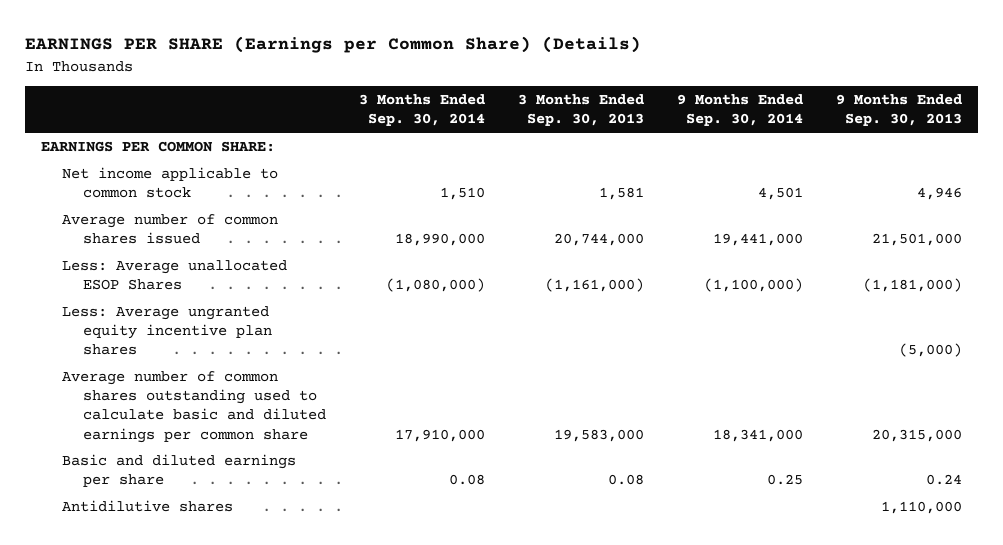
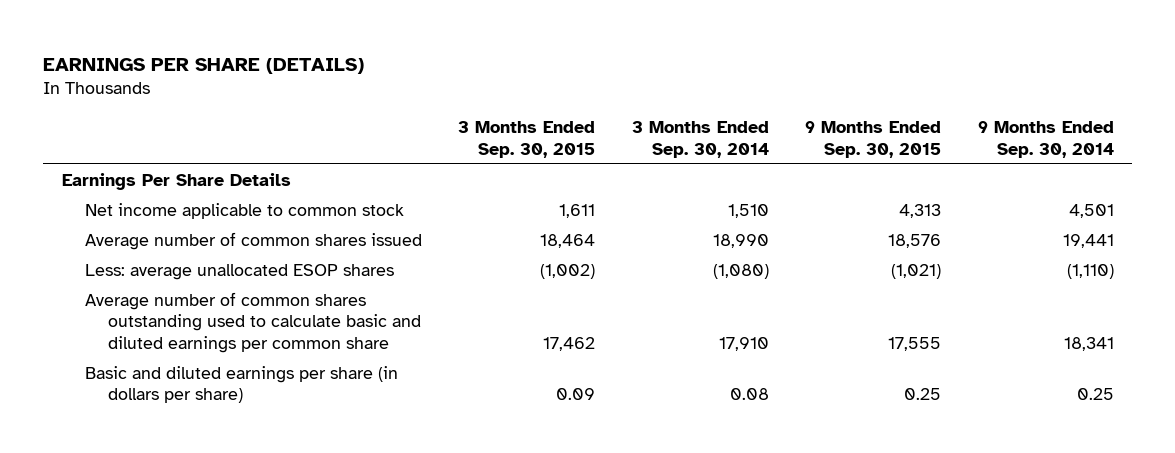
- EARNINGS PER SHARE (Earnings per Common Share) (Details)
+ EARNINGS PER SHARE (DETAILS)
- | 3 Months Ended Sep. 30, 2014 | 3 Months Ended Sep. 30, 2013 | 9 Months Ended Sep. 30, 2014 | 9 Months Ended Sep. 30, 2013
+ | 3 Months Ended Sep. 30, 2015 | 3 Months Ended Sep. 30, 2014 | 9 Months Ended Sep. 30, 2015 | 9 Months Ended Sep. 30, 2014
- EARNINGS PER COMMON SHARE:
+ Earnings Per Share Details
- Average number of common shares issued | 18,990,000 | 20,744,000 | 19,441,000 | 21,501,000
- Less: Average unallocated ESOP Shares | (1,080,000) | (1,161,000) | (1,100,000) | (1,181,000)
- Less: Average ungranted equity incentive plan shares | | | | (5,000)
- Average number of common shares outstanding used to calculate basic and diluted earnings per common share | 17,910,000 | 19,583,000 | 18,341,000 | 20,315,000
- Basic and diluted earnings per share | 0.08 | 0.08 | 0.25 | 0.24
- Antidilutive shares | | | | 1,110,000
+ Average number of common shares issued | 18,464 | 18,990 | 18,576 | 19,441
+ Less: average unallocated ESOP shares | (1,002) | (1,080) | (1,021) | (1,110)
+ Average number of common shares outstanding used to calculate basic and diluted earnings per common share | 17,462 | 17,910 | 17,555 | 18,341
+ Basic and diluted earnings per share (in dollars per share) | 0.09 | 0.08 | 0.25 | 0.25

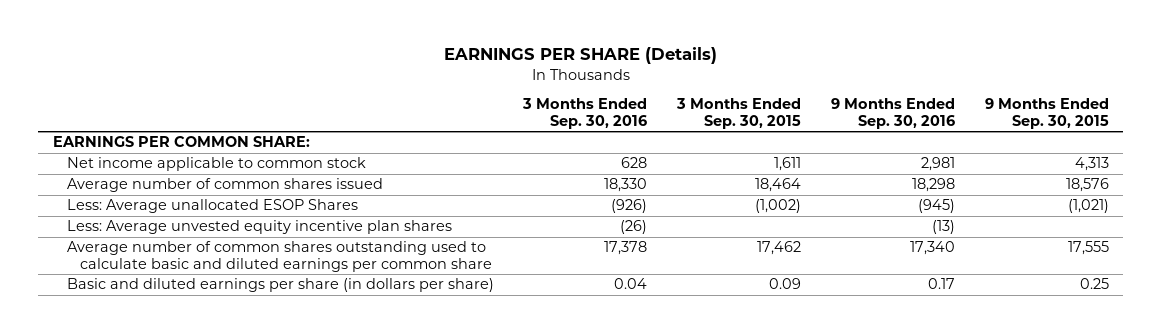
- EARNINGS PER SHARE (DETAILS)
+ EARNINGS PER SHARE (Details)
- | 3 Months Ended Sep. 30, 2015 | 3 Months Ended Sep. 30, 2014 | 9 Months Ended Sep. 30, 2015 | 9 Months Ended Sep. 30, 2014
+ | 3 Months Ended Sep. 30, 2016 | 3 Months Ended Sep. 30, 2015 | 9 Months Ended Sep. 30, 2016 | 9 Months Ended Sep. 30, 2015
- Earnings Per Share Details
+ EARNINGS PER COMMON SHARE:
- Less: average unallocated ESOP shares | (1,002) | (1,080) | (1,021) | (1,110)
+ Less: Average unallocated ESOP Shares | (926) | (1,002) | (945) | (1,021)
+ Less: Average unvested equity incentive plan shares | (26) | | (13) |

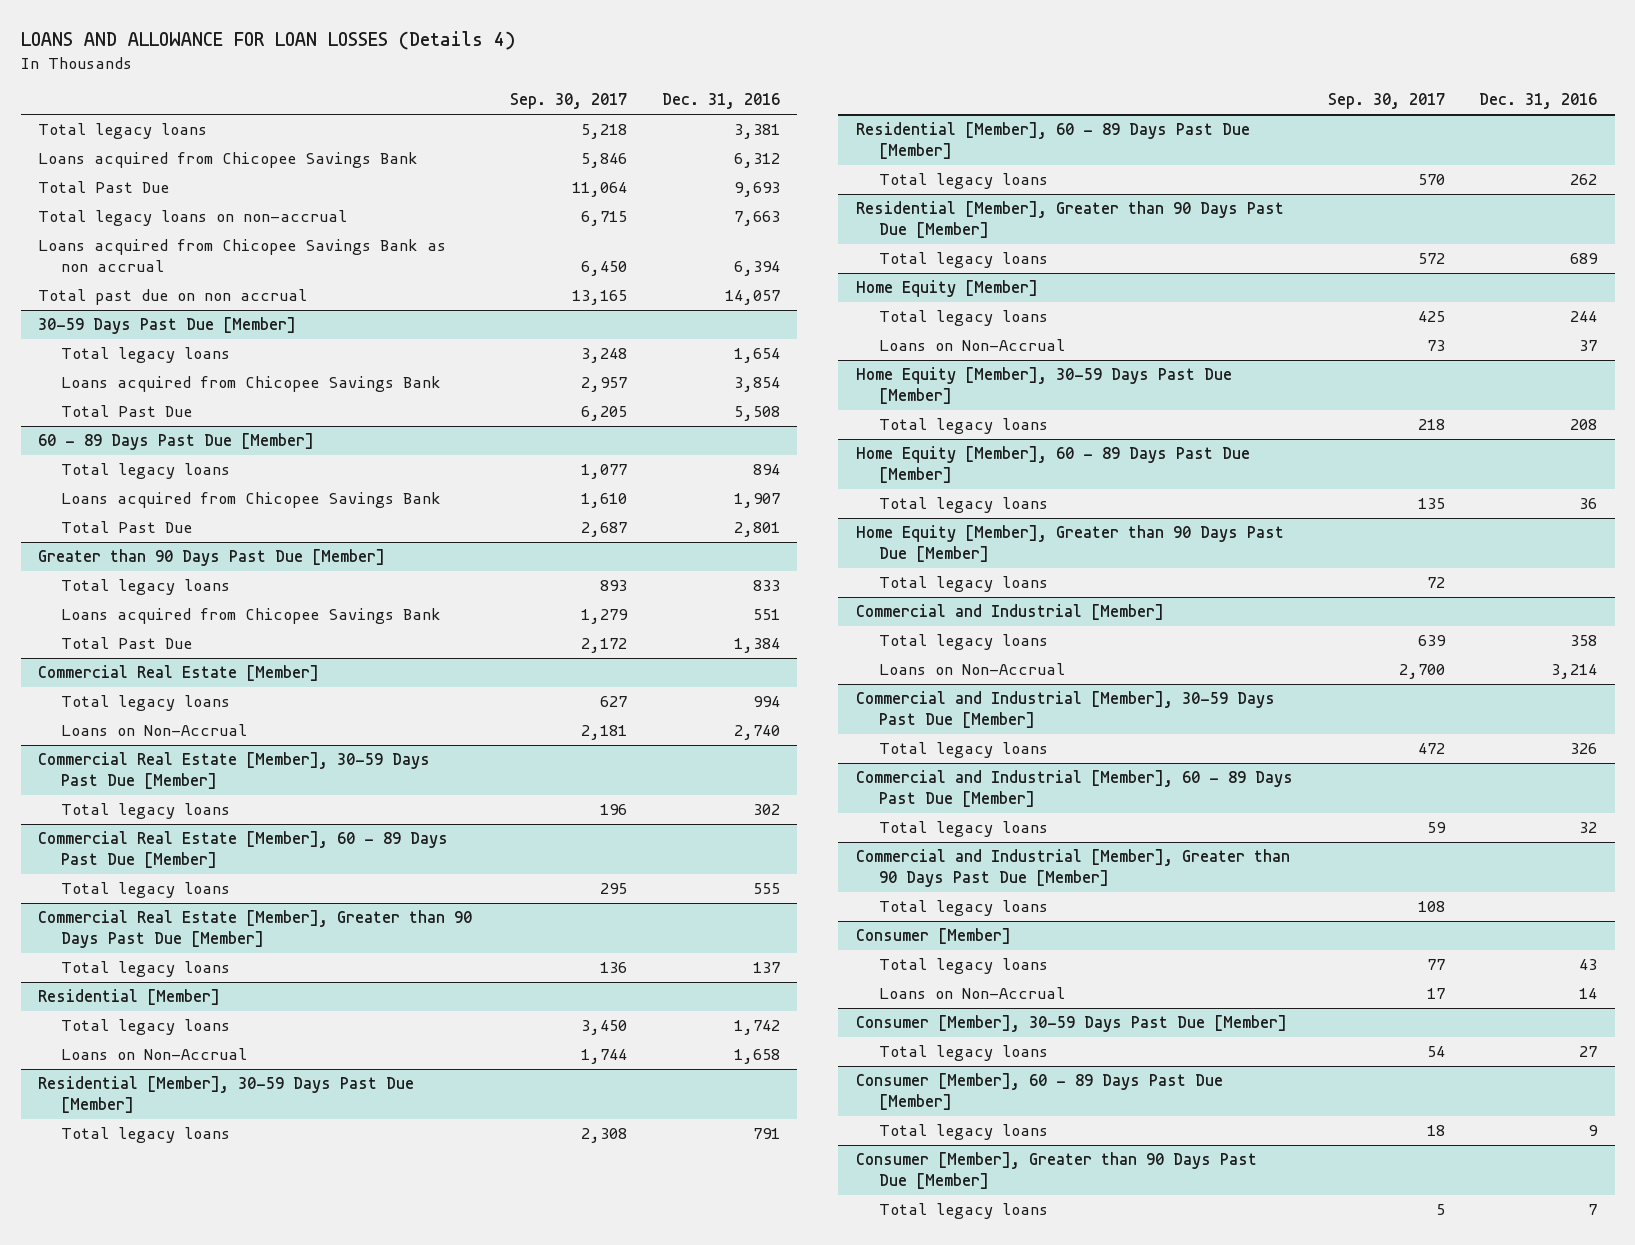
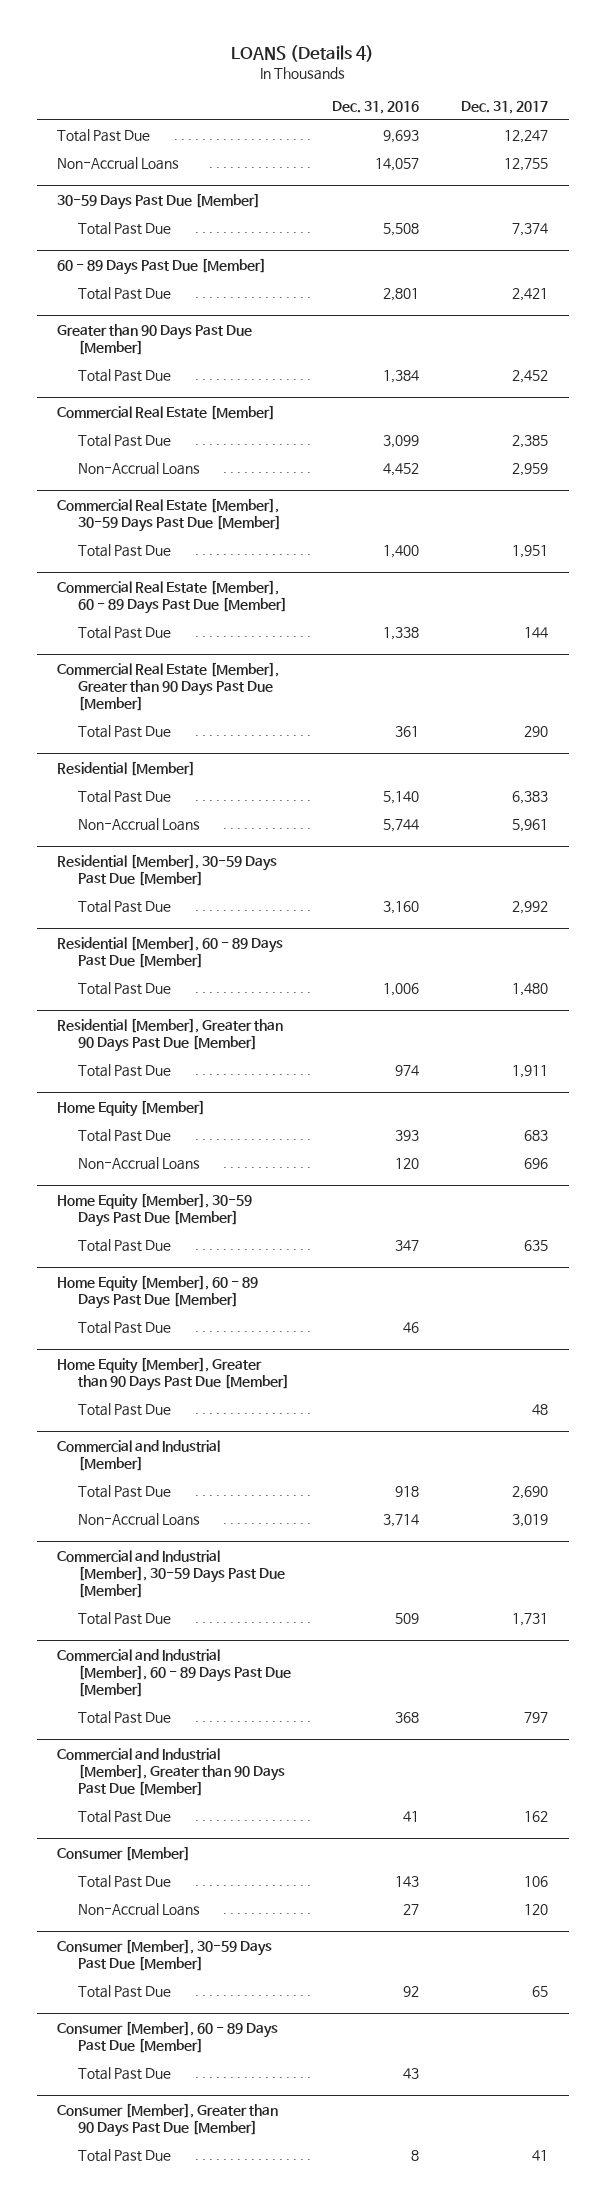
- LOANS AND ALLOWANCE FOR LOAN LOSSES (Details 4)
+ LOANS (Details 4)
- | Sep. 30, 2017 | Dec. 31, 2016
+ | Dec. 31, 2016 | Dec. 31, 2017
- Total legacy loans | 5,218 | 3,381
- Loans acquired from Chicopee Savings Bank | 5,846 | 6,312
- Total legacy loans on non-accrual | 6,715 | 7,663
- Loans acquired from Chicopee Savings Bank as non accrual | 6,450 | 6,394
- Total past due on non accrual | 13,165 | 14,057
+ Non-Accrual Loans | 14,057 | 12,755
@ 30-59 Days Past Due [Member]
- Total legacy loans | 3,248 | 1,654
- Loans acquired from Chicopee Savings Bank | 2,957 | 3,854
@ 60 - 89 Days Past Due [Member]
- Total legacy loans | 1,077 | 894
- Loans acquired from Chicopee Savings Bank | 1,610 | 1,907
@ Greater than 90 Days Past Due [Member]
- Total legacy loans | 893 | 833
- Loans acquired from Chicopee Savings Bank | 1,279 | 551
@ Commercial Real Estate [Member]
- Total legacy loans | 627 | 994
- Loans on Non-Accrual | 2,181 | 2,740
+ Total Past Due | 3,099 | 2,385
+ Non-Accrual Loans | 4,452 | 2,959
@ Commercial Real Estate [Member], 30-59 Days Past Due [Member]
- Total legacy loans | 196 | 302
+ Total Past Due | 1,400 | 1,951
@ Commercial Real Estate [Member], 60 - 89 Days Past Due [Member]
- Total legacy loans | 295 | 555
+ Total Past Due | 1,338 | 144
@ Commercial Real Estate [Member], Greater than 90 Days Past Due [Member]
- Total legacy loans | 136 | 137
+ Total Past Due | 361 | 290
@ Residential [Member]
- Total legacy loans | 3,450 | 1,742
- Loans on Non-Accrual | 1,744 | 1,658
+ Total Past Due | 5,140 | 6,383
+ Non-Accrual Loans | 5,744 | 5,961
@ Residential [Member], 30-59 Days Past Due [Member]
- Total legacy loans | 2,308 | 791
+ Total Past Due | 3,160 | 2,992
@ Residential [Member], 60 - 89 Days Past Due [Member]
- Total legacy loans | 570 | 262
+ Total Past Due | 1,006 | 1,480
@ Residential [Member], Greater than 90 Days Past Due [Member]
- Total legacy loans | 572 | 689
+ Total Past Due | 974 | 1,911
@ Home Equity [Member]
- Total legacy loans | 425 | 244
- Loans on Non-Accrual | 73 | 37
+ Total Past Due | 393 | 683
+ Non-Accrual Loans | 120 | 696
@ Home Equity [Member], 30-59 Days Past Due [Member]
- Total legacy loans | 218 | 208
+ Total Past Due | 347 | 635
@ Home Equity [Member], 60 - 89 Days Past Due [Member]
- Total legacy loans | 135 | 36
+ Total Past Due | 46 |
@ Home Equity [Member], Greater than 90 Days Past Due [Member]
- Total legacy loans | 72 |
+ Total Past Due | | 48
@ Commercial and Industrial [Member]
- Total legacy loans | 639 | 358
- Loans on Non-Accrual | 2,700 | 3,214
+ Total Past Due | 918 | 2,690
+ Non-Accrual Loans | 3,714 | 3,019
@ Commercial and Industrial [Member], 30-59 Days Past Due [Member]
- Total legacy loans | 472 | 326
+ Total Past Due | 509 | 1,731
@ Commercial and Industrial [Member], 60 - 89 Days Past Due [Member]
- Total legacy loans | 59 | 32
+ Total Past Due | 368 | 797
@ Commercial and Industrial [Member], Greater than 90 Days Past Due [Member]
- Total legacy loans | 108 |
+ Total Past Due | 41 | 162
@ Consumer [Member]
- Total legacy loans | 77 | 43
- Loans on Non-Accrual | 17 | 14
+ Total Past Due | 143 | 106
+ Non-Accrual Loans | 27 | 120
@ Consumer [Member], 30-59 Days Past Due [Member]
- Total legacy loans | 54 | 27
+ Total Past Due | 92 | 65
@ Consumer [Member], 60 - 89 Days Past Due [Member]
- Total legacy loans | 18 | 9
+ Total Past Due | 43 |
@ Consumer [Member], Greater than 90 Days Past Due [Member]
- Total legacy loans | 5 | 7
+ Total Past Due | 8 | 41

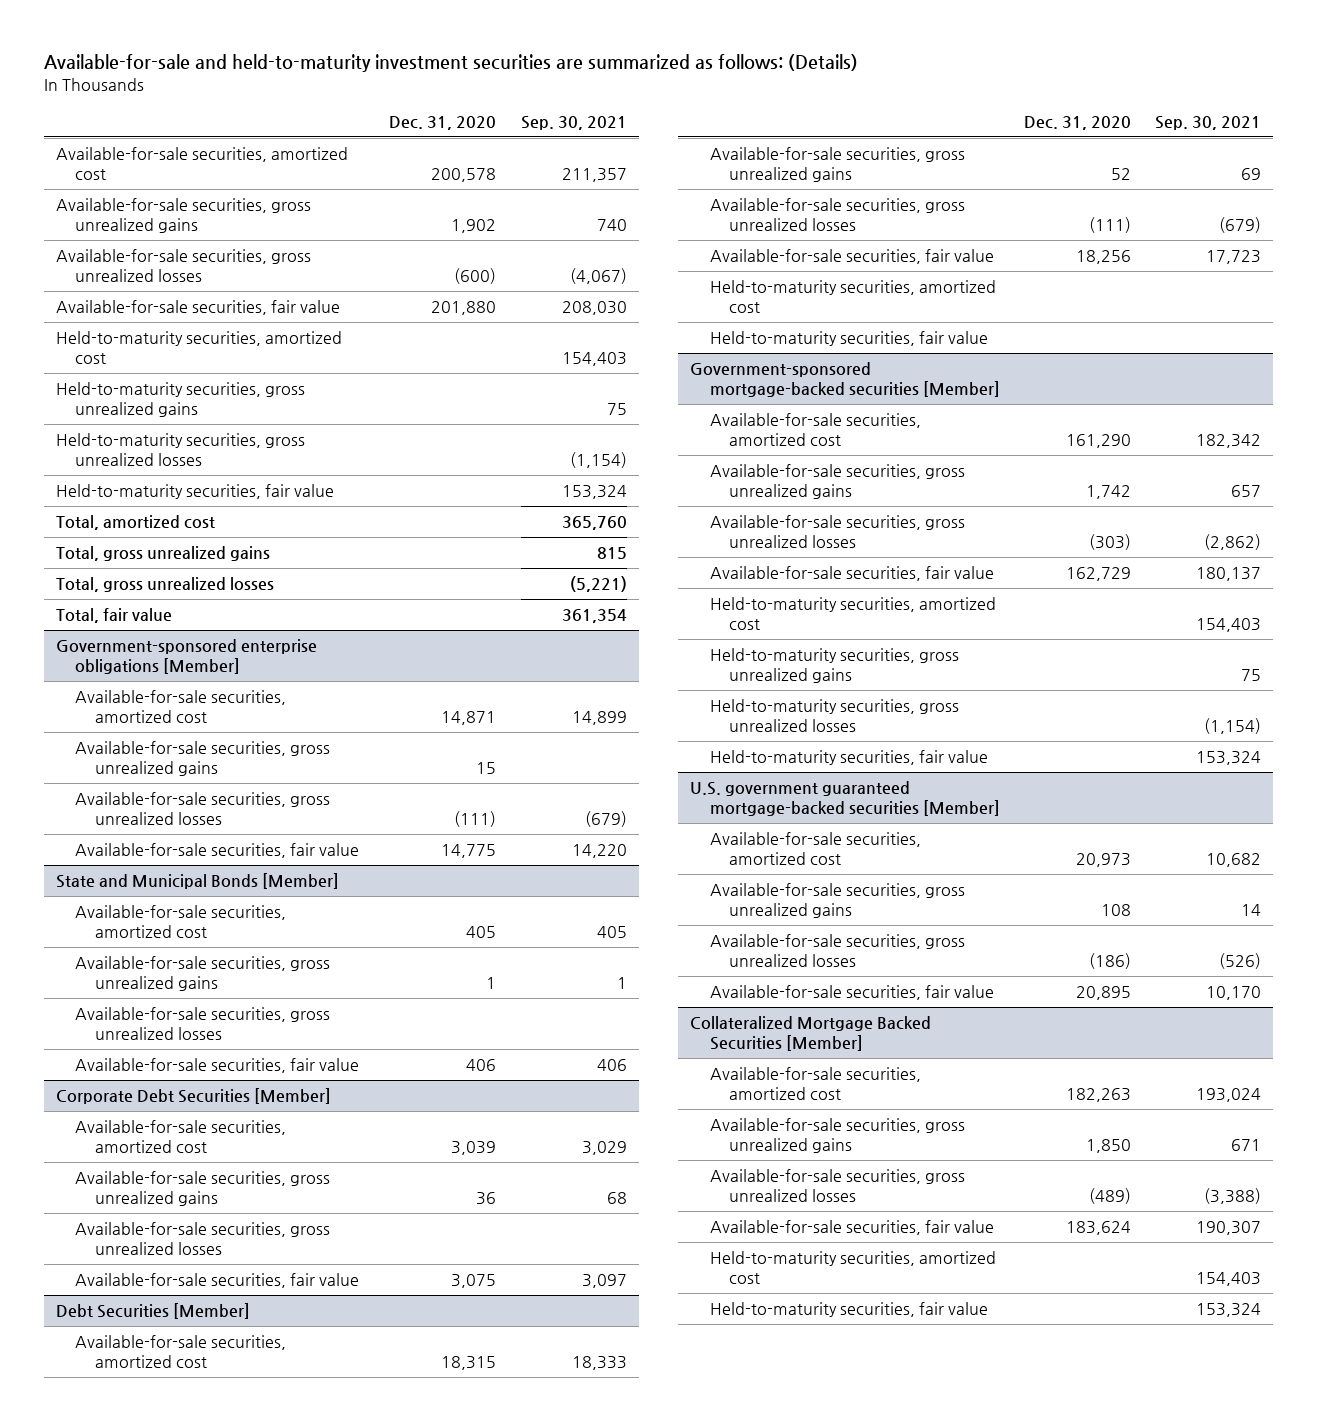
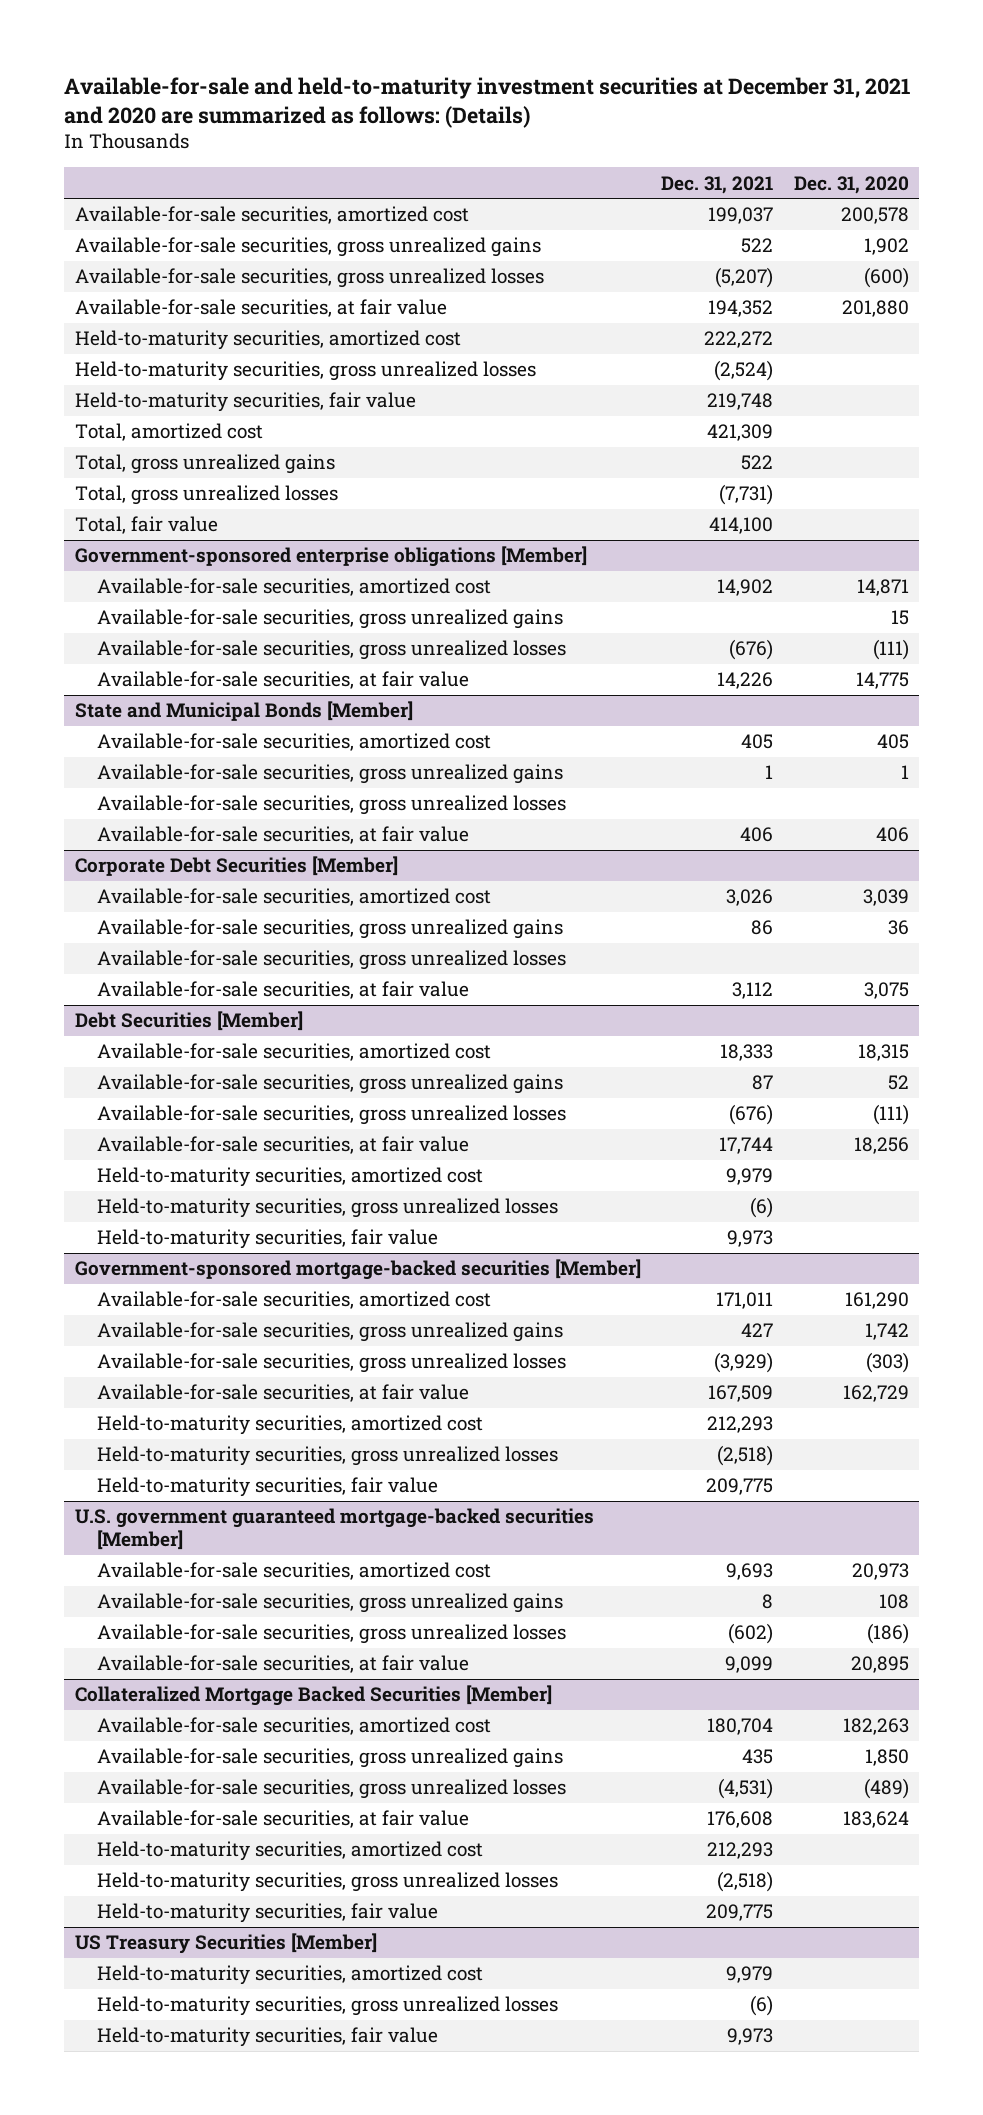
- Available-for-sale and held-to-maturity investment securities are summarized as follows: (Details)
+ Available-for-sale and held-to-maturity investment securities at December 31, 2021 and 2020 are summarized as follows: (Details)
- | Dec. 31, 2020 | Sep. 30, 2021
+ | Dec. 31, 2021 | Dec. 31, 2020
- Available-for-sale securities, fair value | 201,880 | 208,030
+ Available-for-sale securities, at fair value | 194,352 | 201,880
- Held-to-maturity securities, gross unrealized gains | | 75
@ Government-sponsored enterprise obligations [Member]
- Available-for-sale securities, fair value | 14,775 | 14,220
+ Available-for-sale securities, at fair value | 14,226 | 14,775
@ State and Municipal Bonds [Member]
- Available-for-sale securities, fair value | 406 | 406
+ Available-for-sale securities, at fair value | 406 | 406
@ Corporate Debt Securities [Member]
- Available-for-sale securities, fair value | 3,075 | 3,097
+ Available-for-sale securities, at fair value | 3,112 | 3,075
@ Debt Securities [Member]
- Available-for-sale securities, fair value | 18,256 | 17,723
+ Available-for-sale securities, at fair value | 17,744 | 18,256
+ Held-to-maturity securities, gross unrealized losses | (6) |
@ Government-sponsored mortgage-backed securities [Member]
- Available-for-sale securities, fair value | 162,729 | 180,137
+ Available-for-sale securities, at fair value | 167,509 | 162,729
- Held-to-maturity securities, gross unrealized gains | | 75
@ U.S. government guaranteed mortgage-backed securities [Member]
- Available-for-sale securities, fair value | 20,895 | 10,170
+ Available-for-sale securities, at fair value | 9,099 | 20,895
@ Collateralized Mortgage Backed Securities [Member]
- Available-for-sale securities, fair value | 183,624 | 190,307
+ Available-for-sale securities, at fair value | 176,608 | 183,624
+ Held-to-maturity securities, gross unrealized losses | (2,518) |
+ US Treasury Securities [Member]
+ Held-to-maturity securities, amortized cost | 9,979 |
+ Held-to-maturity securities, gross unrealized losses | (6) |
+ Held-to-maturity securities, fair value | 9,973 |

